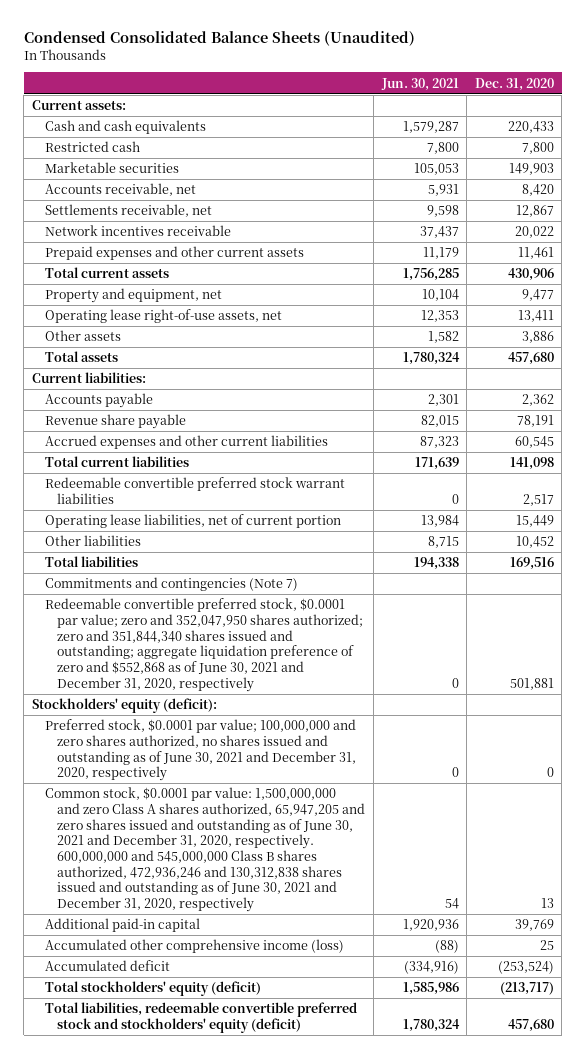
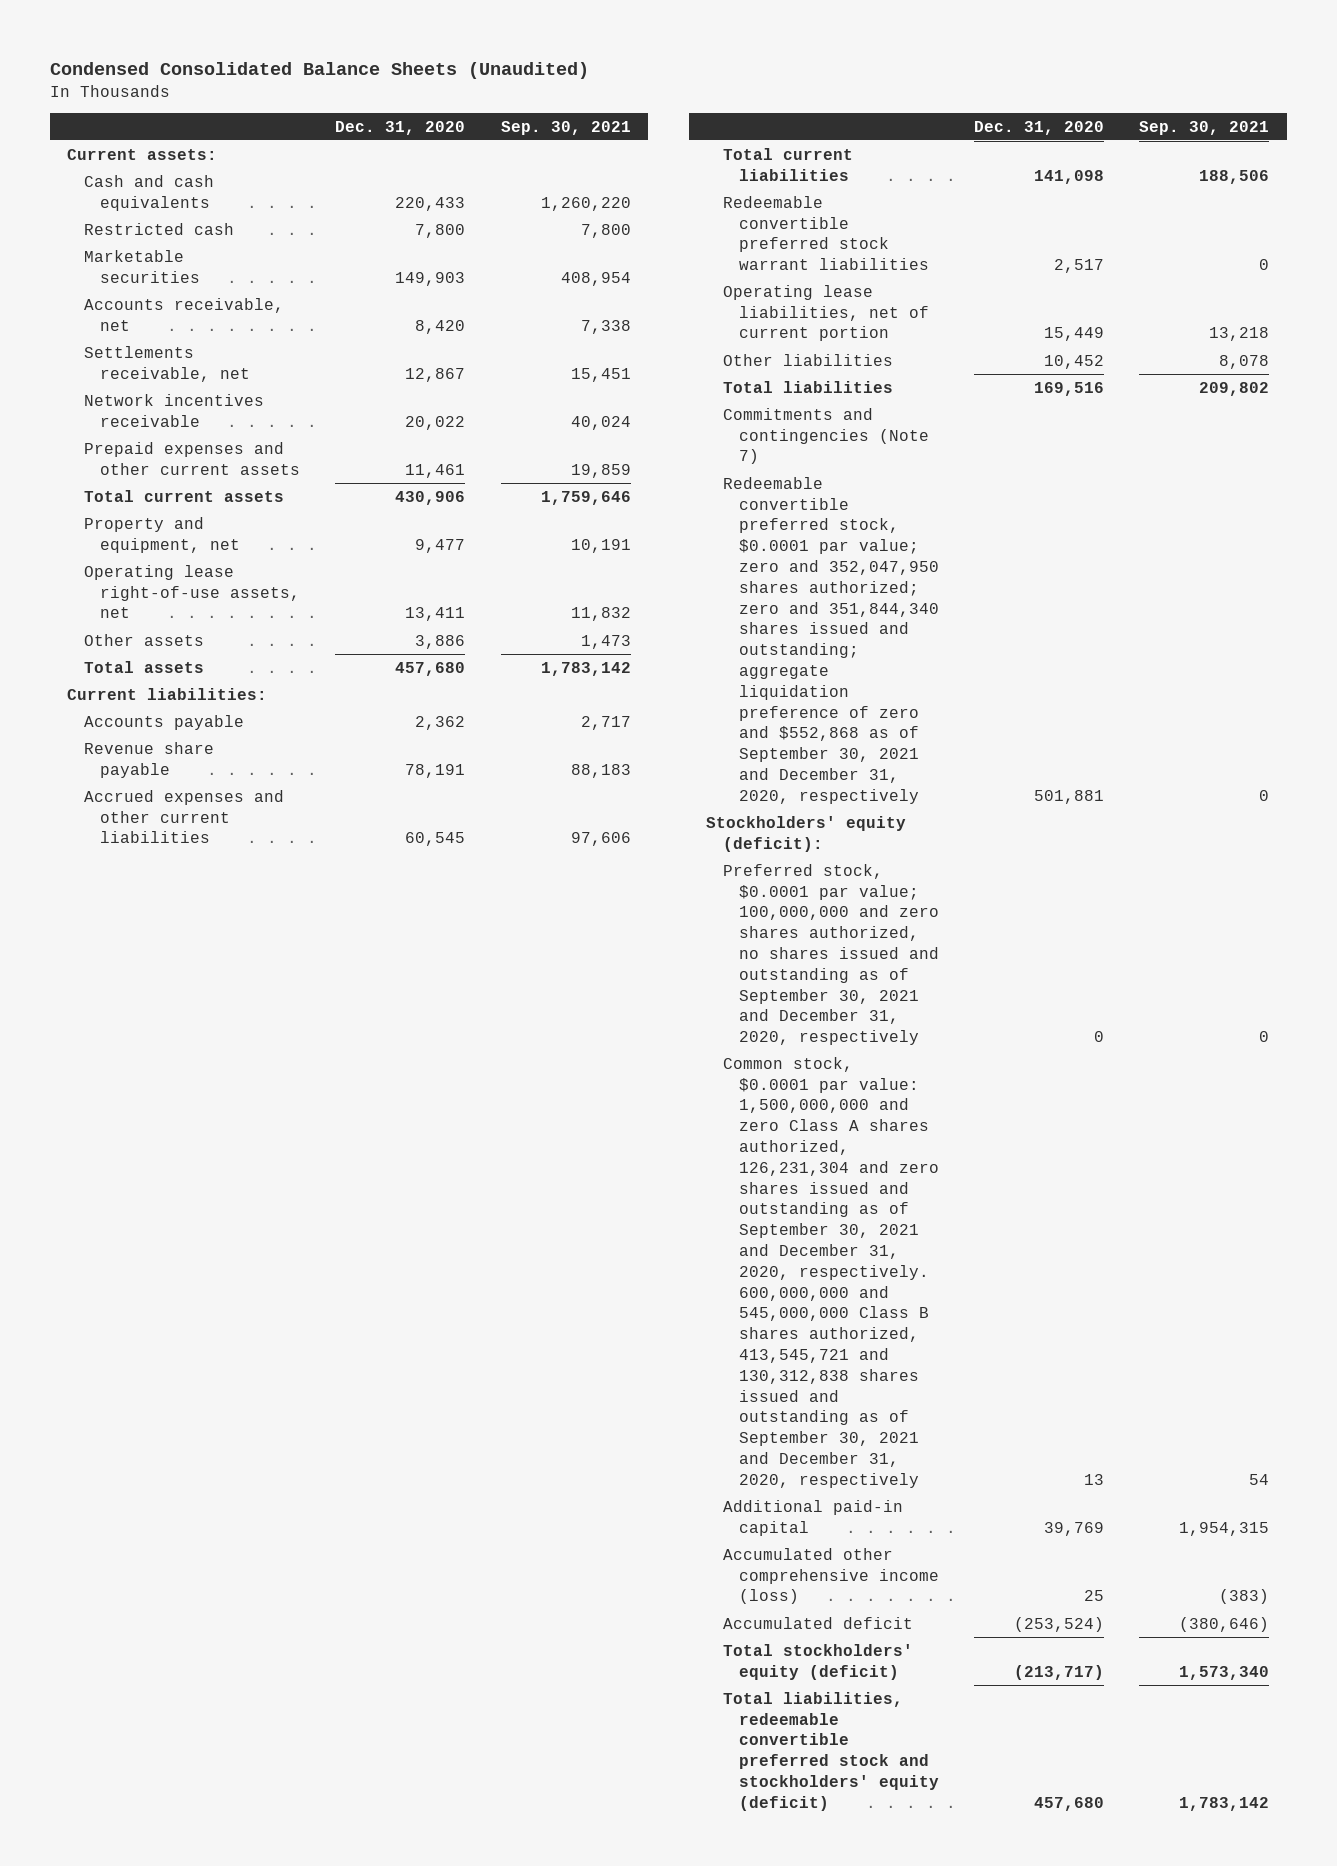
- | Jun. 30, 2021 | Dec. 31, 2020
+ | Dec. 31, 2020 | Sep. 30, 2021
- Redeemable convertible preferred stock, $0.0001 par value; zero and 352,047,950 shares authorized; zero and 351,844,340 shares issued and outstanding; aggregate liquidation preference of zero and $552,868 as of June 30, 2021 and December 31, 2020, respectively | 0 | 501,881
+ Redeemable convertible preferred stock, $0.0001 par value; zero and 352,047,950 shares authorized; zero and 351,844,340 shares issued and outstanding; aggregate liquidation preference of zero and $552,868 as of September 30, 2021 and December 31, 2020, respectively | 501,881 | 0
- Preferred stock, $0.0001 par value; 100,000,000 and zero shares authorized, no shares issued and outstanding as of June 30, 2021 and December 31, 2020, respectively | 0 | 0
- Common stock, $0.0001 par value: 1,500,000,000 and zero Class A shares authorized, 65,947,205 and zero shares issued and outstanding as of June 30, 2021 and December 31, 2020, respectively. 600,000,000 and 545,000,000 Class B shares authorized, 472,936,246 and 130,312,838 shares issued and outstanding as of June 30, 2021 and December 31, 2020, respectively | 54 | 13
+ Preferred stock, $0.0001 par value; 100,000,000 and zero shares authorized, no shares issued and outstanding as of September 30, 2021 and December 31, 2020, respectively | 0 | 0
+ Common stock, $0.0001 par value: 1,500,000,000 and zero Class A shares authorized, 126,231,304 and zero shares issued and outstanding as of September 30, 2021 and December 31, 2020, respectively. 600,000,000 and 545,000,000 Class B shares authorized, 413,545,721 and 130,312,838 shares issued and outstanding as of September 30, 2021 and December 31, 2020, respectively | 13 | 54

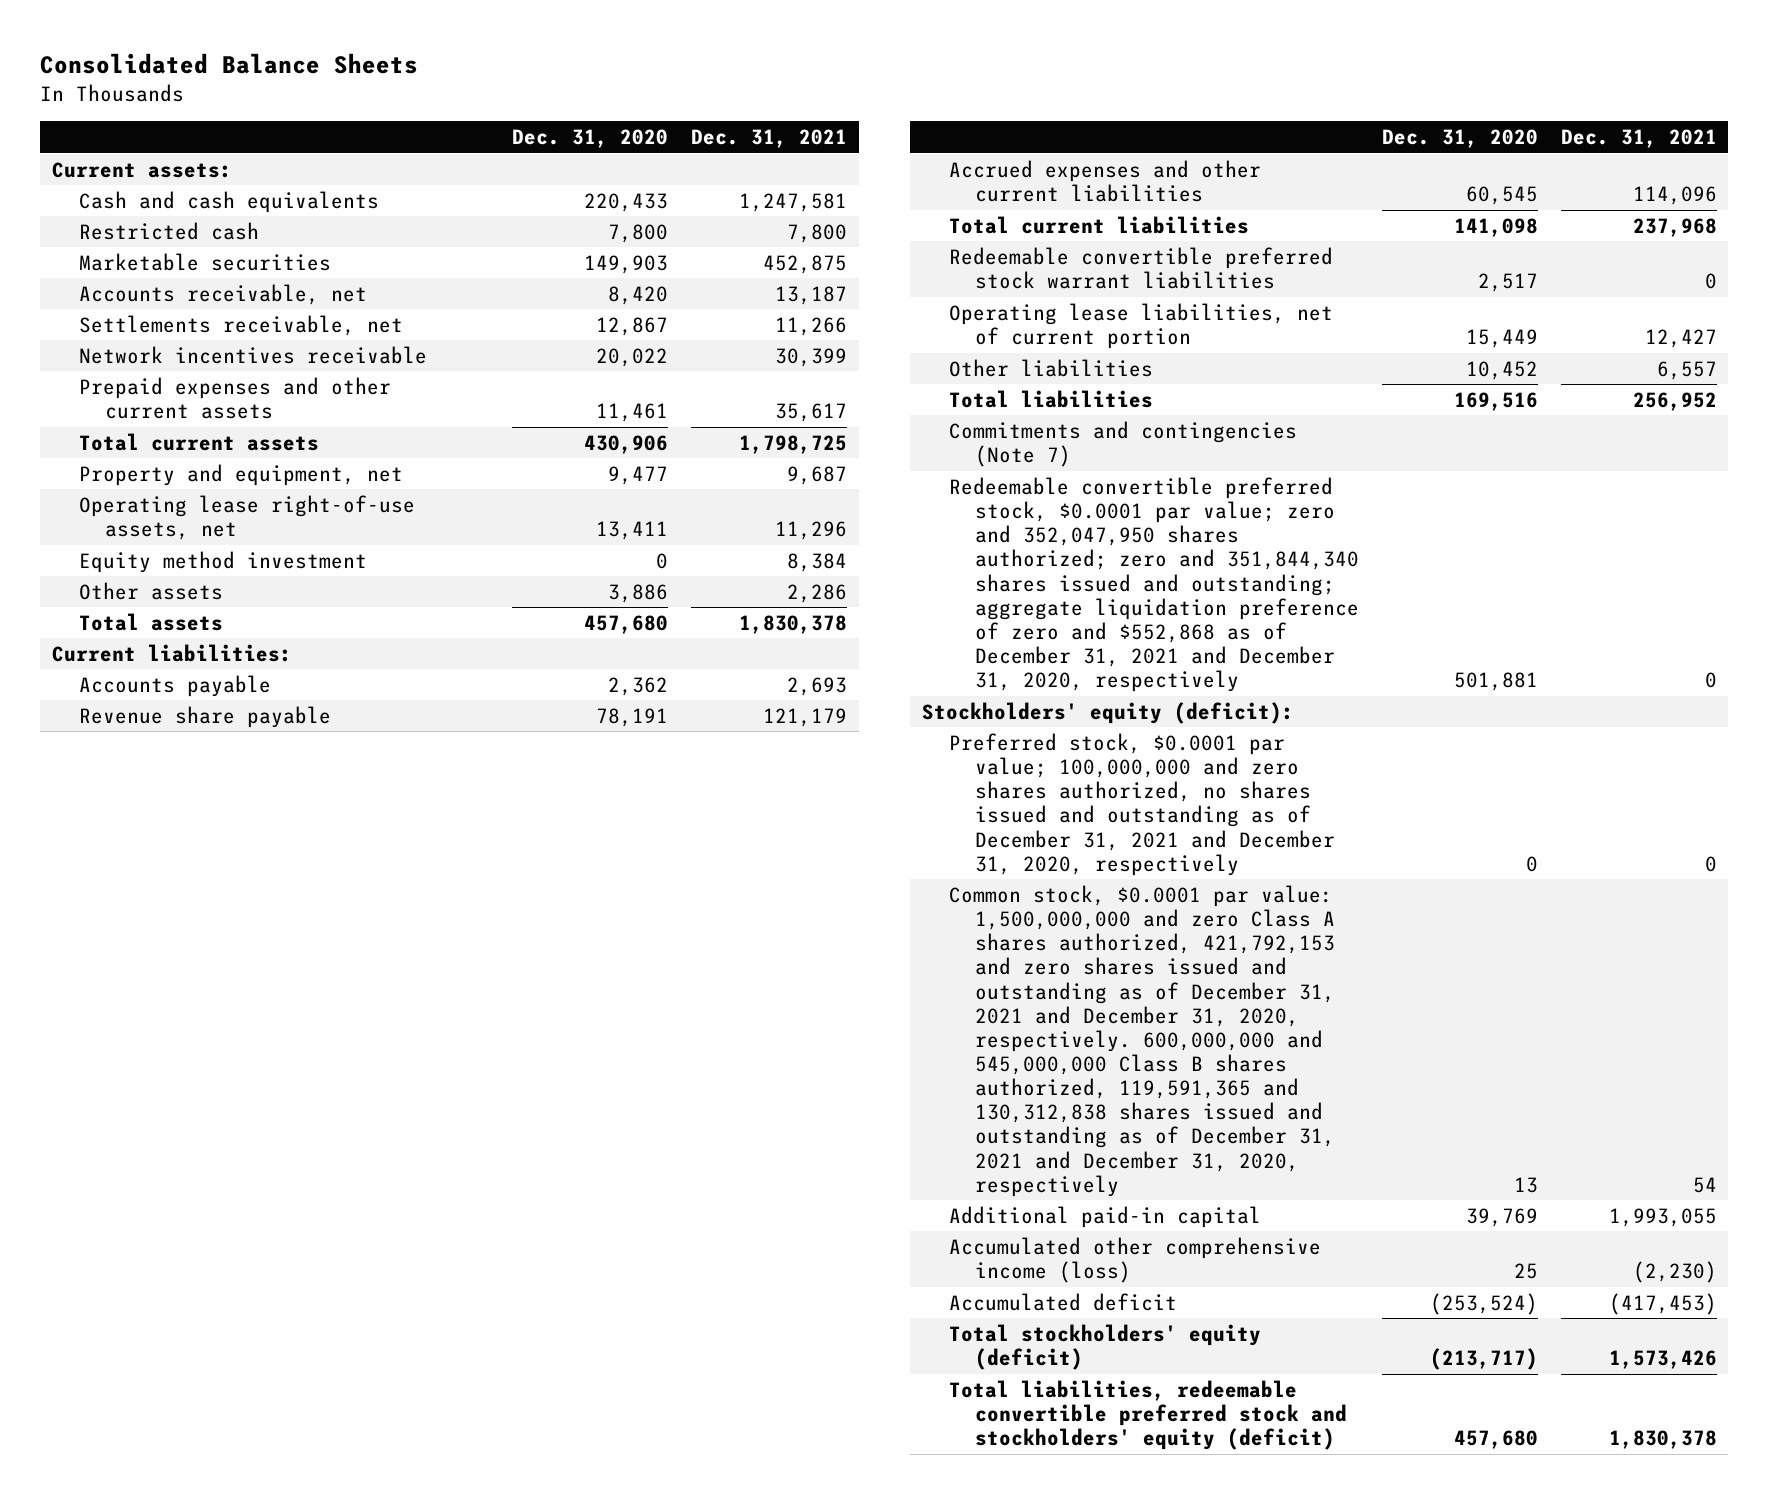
- Condensed Consolidated Balance Sheets (Unaudited)
+ Consolidated Balance Sheets
- | Dec. 31, 2020 | Sep. 30, 2021
+ | Dec. 31, 2020 | Dec. 31, 2021
+ Equity method investment | 0 | 8,384
- Redeemable convertible preferred stock, $0.0001 par value; zero and 352,047,950 shares authorized; zero and 351,844,340 shares issued and outstanding; aggregate liquidation preference of zero and $552,868 as of September 30, 2021 and December 31, 2020, respectively | 501,881 | 0
+ Redeemable convertible preferred stock, $0.0001 par value; zero and 352,047,950 shares authorized; zero and 351,844,340 shares issued and outstanding; aggregate liquidation preference of zero and $552,868 as of December 31, 2021 and December 31, 2020, respectively | 501,881 | 0
- Preferred stock, $0.0001 par value; 100,000,000 and zero shares authorized, no shares issued and outstanding as of September 30, 2021 and December 31, 2020, respectively | 0 | 0
- Common stock, $0.0001 par value: 1,500,000,000 and zero Class A shares authorized, 126,231,304 and zero shares issued and outstanding as of September 30, 2021 and December 31, 2020, respectively. 600,000,000 and 545,000,000 Class B shares authorized, 413,545,721 and 130,312,838 shares issued and outstanding as of September 30, 2021 and December 31, 2020, respectively | 13 | 54
+ Preferred stock, $0.0001 par value; 100,000,000 and zero shares authorized, no shares issued and outstanding as of December 31, 2021 and December 31, 2020, respectively | 0 | 0
+ Common stock, $0.0001 par value: 1,500,000,000 and zero Class A shares authorized, 421,792,153 and zero shares issued and outstanding as of December 31, 2021 and December 31, 2020, respectively. 600,000,000 and 545,000,000 Class B shares authorized, 119,591,365 and 130,312,838 shares issued and outstanding as of December 31, 2021 and December 31, 2020, respectively | 13 | 54

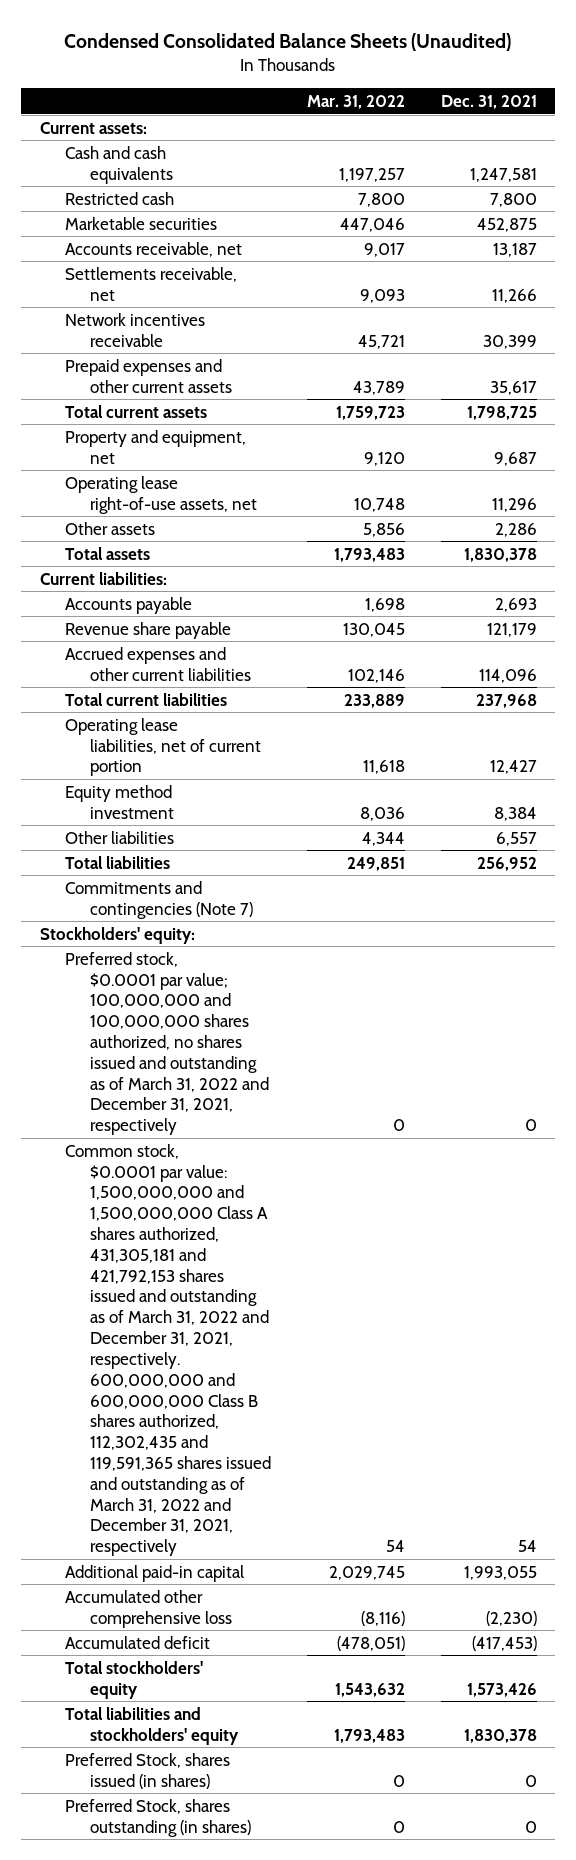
- Consolidated Balance Sheets
+ Condensed Consolidated Balance Sheets (Unaudited)
- | Dec. 31, 2020 | Dec. 31, 2021
+ | Mar. 31, 2022 | Dec. 31, 2021
- Redeemable convertible preferred stock warrant liabilities | 2,517 | 0
moved down: Equity method investment | 8,036 | 8,384
- Redeemable convertible preferred stock, $0.0001 par value; zero and 352,047,950 shares authorized; zero and 351,844,340 shares issued and outstanding; aggregate liquidation preference of zero and $552,868 as of December 31, 2021 and December 31, 2020, respectively | 501,881 | 0
- Stockholders' equity (deficit):
- Preferred stock, $0.0001 par value; 100,000,000 and zero shares authorized, no shares issued and outstanding as of December 31, 2021 and December 31, 2020, respectively | 0 | 0
- Common stock, $0.0001 par value: 1,500,000,000 and zero Class A shares authorized, 421,792,153 and zero shares issued and outstanding as of December 31, 2021 and December 31, 2020, respectively. 600,000,000 and 545,000,000 Class B shares authorized, 119,591,365 and 130,312,838 shares issued and outstanding as of December 31, 2021 and December 31, 2020, respectively | 13 | 54
+ Stockholders' equity:
+ Preferred stock, $0.0001 par value; 100,000,000 and 100,000,000 shares authorized, no shares issued and outstanding as of March 31, 2022 and December 31, 2021, respectively | 0 | 0
+ Common stock, $0.0001 par value: 1,500,000,000 and 1,500,000,000 Class A shares authorized, 431,305,181 and 421,792,153 shares issued and outstanding as of March 31, 2022 and December 31, 2021, respectively. 600,000,000 and 600,000,000 Class B shares authorized, 112,302,435 and 119,591,365 shares issued and outstanding as of March 31, 2022 and December 31, 2021, respectively | 54 | 54
- Accumulated other comprehensive income (loss) | 25 | (2,230)
+ Accumulated other comprehensive loss | (8,116) | (2,230)
- Total stockholders' equity (deficit) | (213,717) | 1,573,426
- Total liabilities, redeemable convertible preferred stock and stockholders' equity (deficit) | 457,680 | 1,830,378
+ Total stockholders' equity | 1,543,632 | 1,573,426
+ Total liabilities and stockholders' equity | 1,793,483 | 1,830,378
+ Preferred Stock, shares issued (in shares) | 0 | 0
+ Preferred Stock, shares outstanding (in shares) | 0 | 0

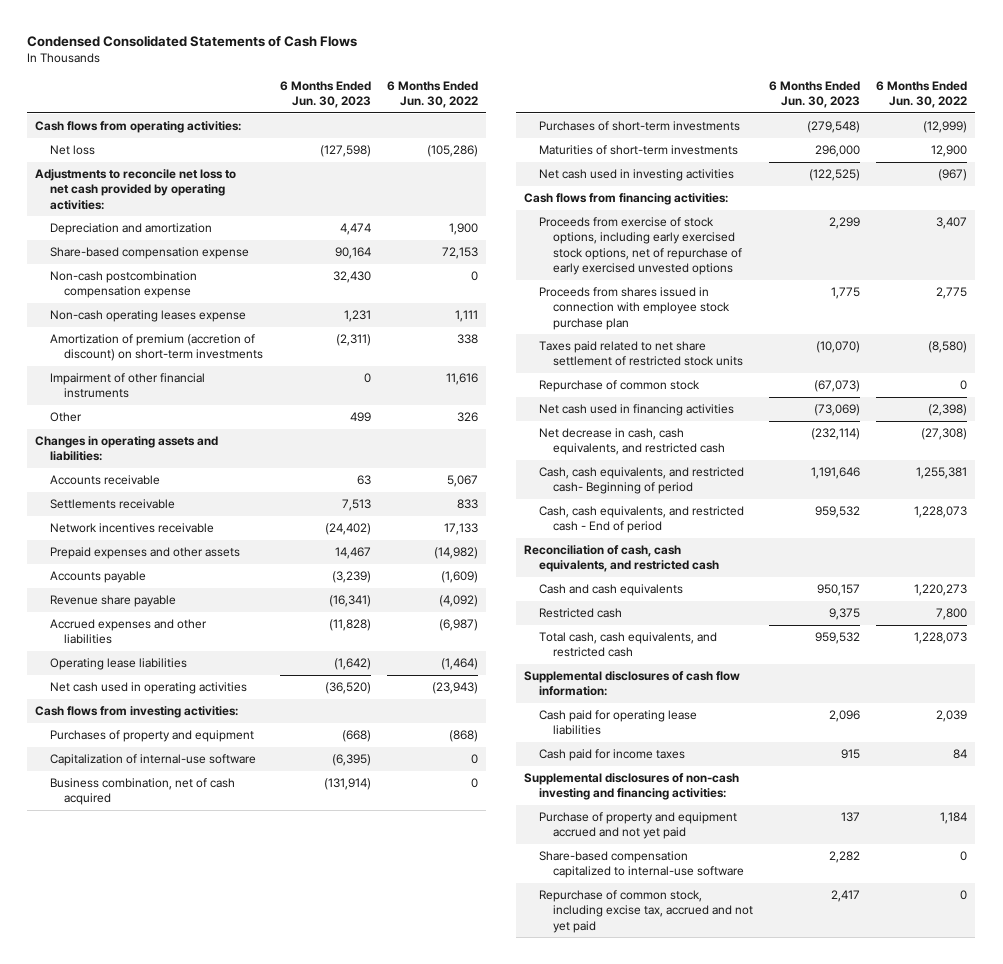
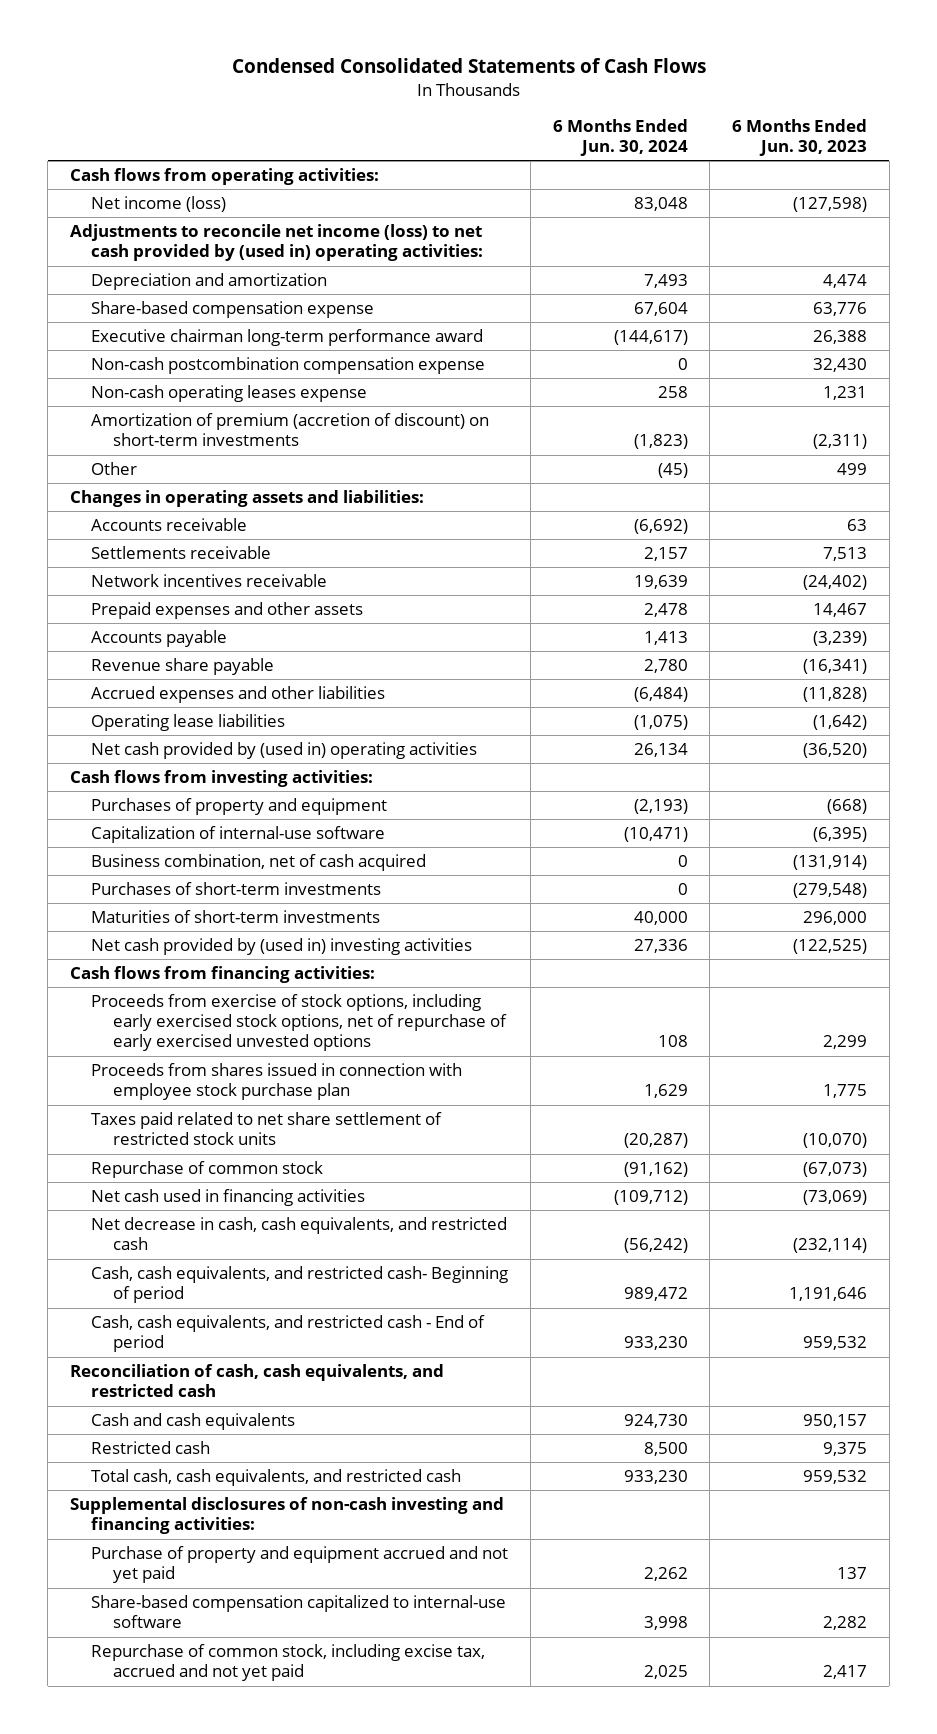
- | 6 Months Ended Jun. 30, 2023 | 6 Months Ended Jun. 30, 2022
+ | 6 Months Ended Jun. 30, 2024 | 6 Months Ended Jun. 30, 2023
- Net loss | (127,598) | (105,286)
- Adjustments to reconcile net loss to net cash provided by operating activities:
+ Net income (loss) | 83,048 | (127,598)
+ Adjustments to reconcile net income (loss) to net cash provided by (used in) operating activities:
- Share-based compensation expense | 90,164 | 72,153
+ Share-based compensation expense | 67,604 | 63,776
+ Executive chairman long-term performance award | (144,617) | 26,388
- Impairment of other financial instruments | 0 | 11,616
- Net cash used in operating activities | (36,520) | (23,943)
+ Net cash provided by (used in) operating activities | 26,134 | (36,520)
- Net cash used in investing activities | (122,525) | (967)
+ Net cash provided by (used in) investing activities | 27,336 | (122,525)
- Supplemental disclosures of cash flow information:
- Cash paid for operating lease liabilities | 2,096 | 2,039
- Cash paid for income taxes | 915 | 84

